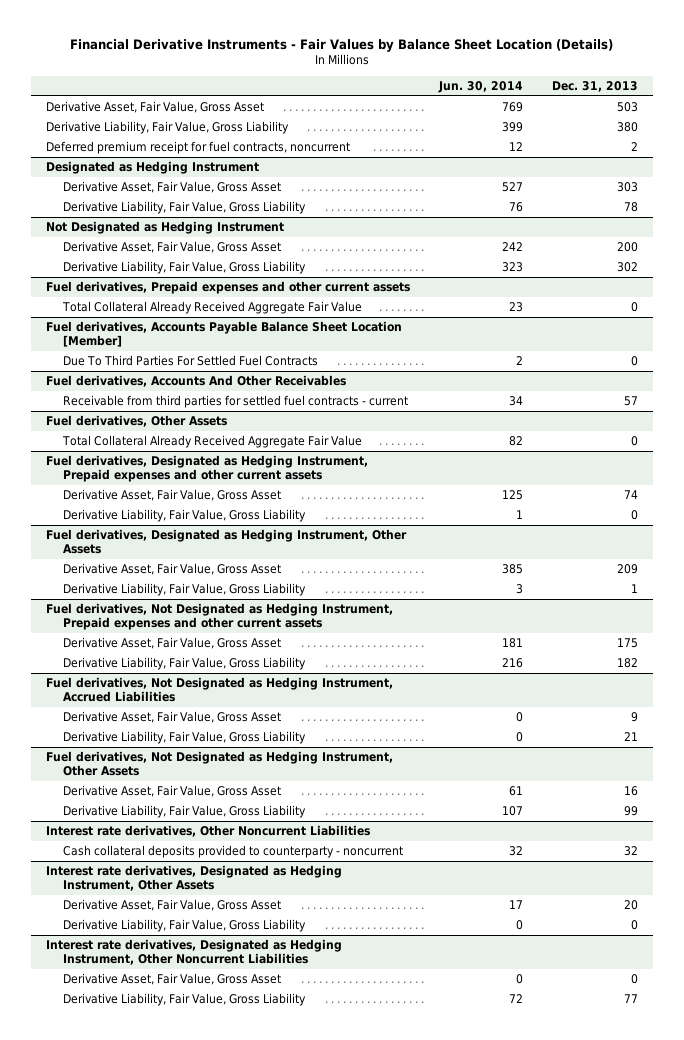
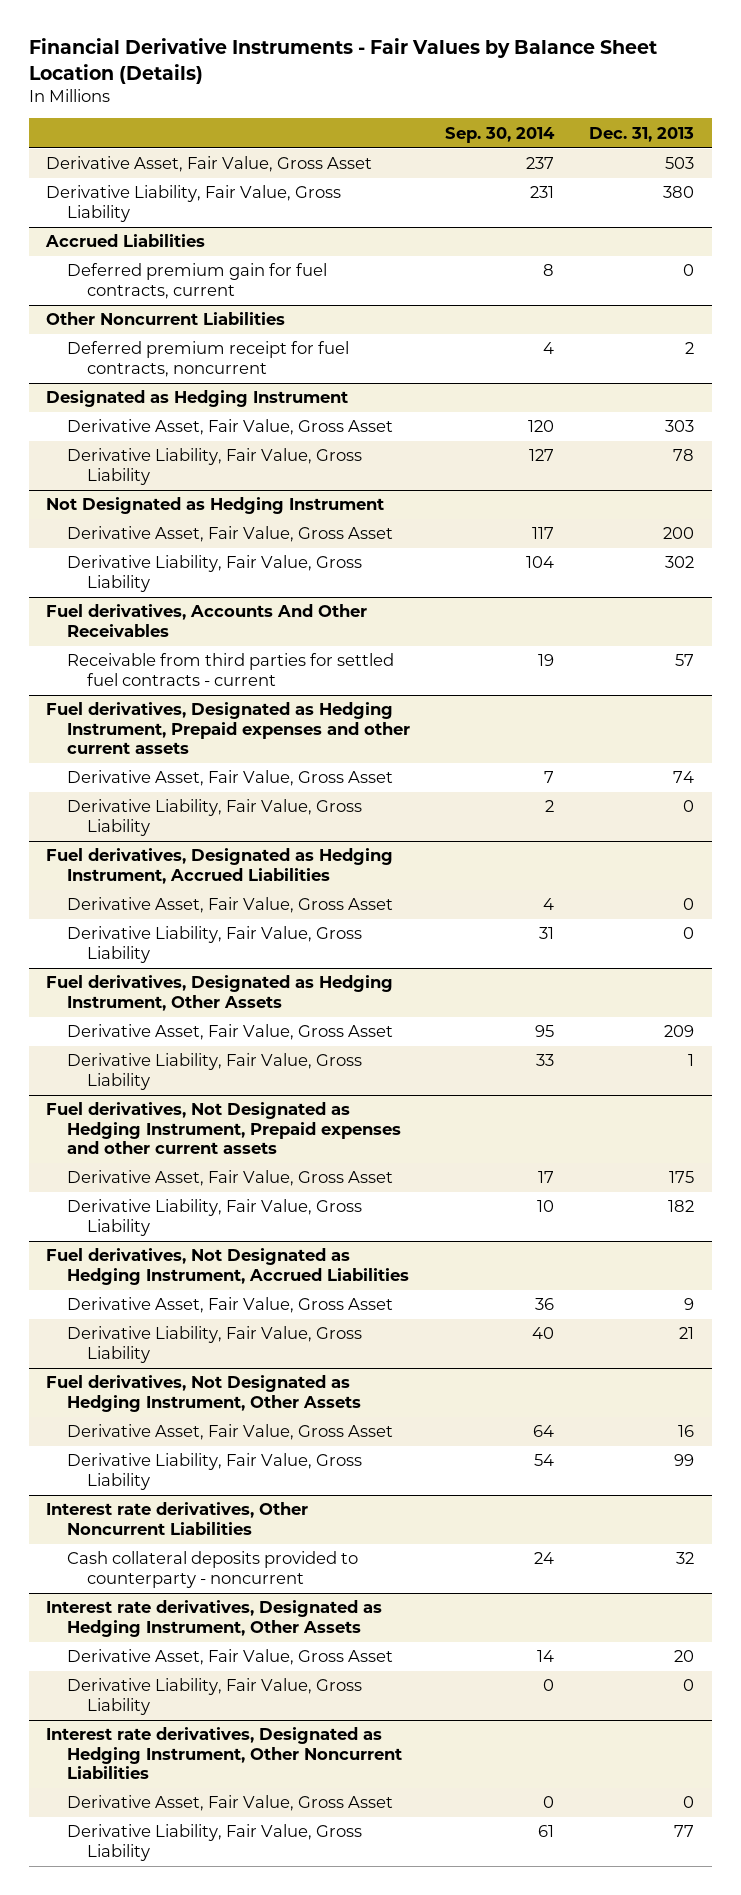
- | Jun. 30, 2014 | Dec. 31, 2013
+ | Sep. 30, 2014 | Dec. 31, 2013
+ Accrued Liabilities
+ Deferred premium gain for fuel contracts, current | 8 | 0
+ Other Noncurrent Liabilities
- Fuel derivatives, Prepaid expenses and other current assets
- Total Collateral Already Received Aggregate Fair Value | 23 | 0
- Fuel derivatives, Accounts Payable Balance Sheet Location [Member]
- Due To Third Parties For Settled Fuel Contracts | 2 | 0
- Fuel derivatives, Other Assets
- Total Collateral Already Received Aggregate Fair Value | 82 | 0
+ Fuel derivatives, Designated as Hedging Instrument, Accrued Liabilities
+ Derivative Asset, Fair Value, Gross Asset | 4 | 0
+ Derivative Liability, Fair Value, Gross Liability | 31 | 0

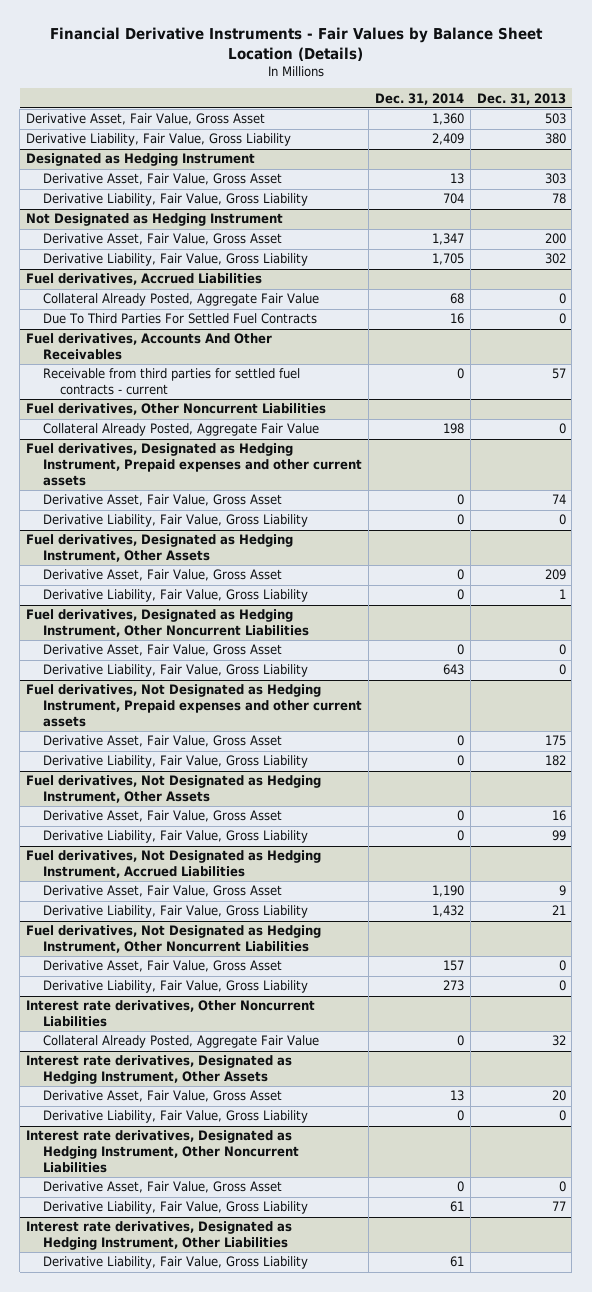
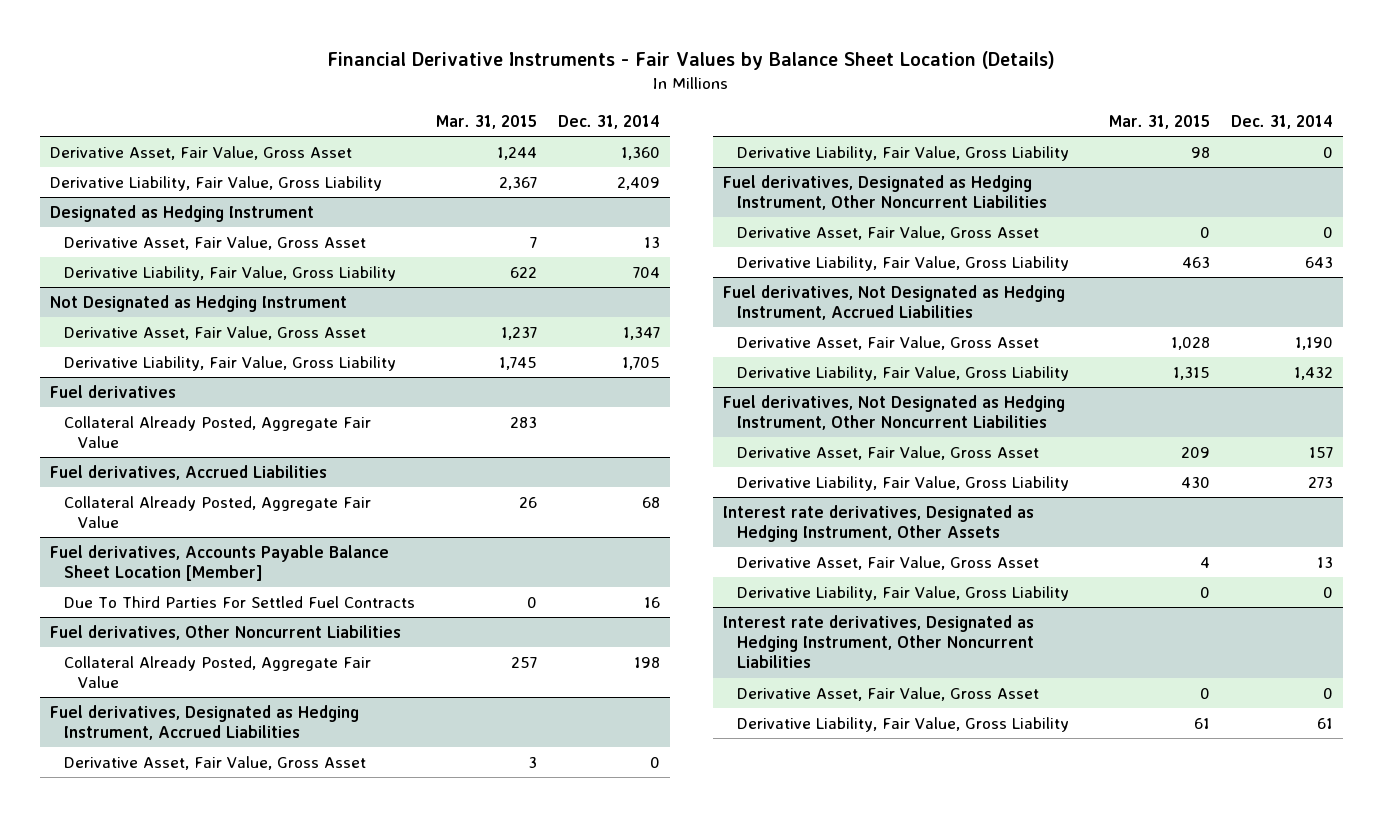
- | Dec. 31, 2014 | Dec. 31, 2013
+ | Mar. 31, 2015 | Dec. 31, 2014
+ Fuel derivatives
+ Collateral Already Posted, Aggregate Fair Value | 283 |
+ Fuel derivatives, Accounts Payable Balance Sheet Location [Member]
- Fuel derivatives, Accounts And Other Receivables
- Receivable from third parties for settled fuel contracts - current | 0 | 57
- Fuel derivatives, Designated as Hedging Instrument, Prepaid expenses and other current assets
- Derivative Asset, Fair Value, Gross Asset | 0 | 74
- Derivative Liability, Fair Value, Gross Liability | 0 | 0
- Fuel derivatives, Designated as Hedging Instrument, Other Assets
+ Fuel derivatives, Designated as Hedging Instrument, Accrued Liabilities
- Fuel derivatives, Not Designated as Hedging Instrument, Prepaid expenses and other current assets
- Derivative Asset, Fair Value, Gross Asset | 0 | 175
- Derivative Liability, Fair Value, Gross Liability | 0 | 182
- Fuel derivatives, Not Designated as Hedging Instrument, Other Assets
- Derivative Asset, Fair Value, Gross Asset | 0 | 16
- Derivative Liability, Fair Value, Gross Liability | 0 | 99
- Interest rate derivatives, Other Noncurrent Liabilities
- Collateral Already Posted, Aggregate Fair Value | 0 | 32
- Interest rate derivatives, Designated as Hedging Instrument, Other Liabilities
- Derivative Liability, Fair Value, Gross Liability | 61 |

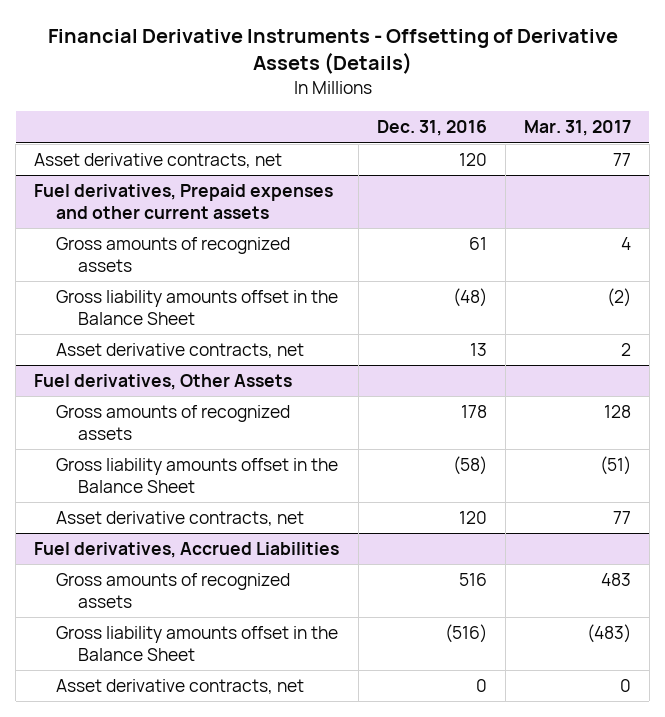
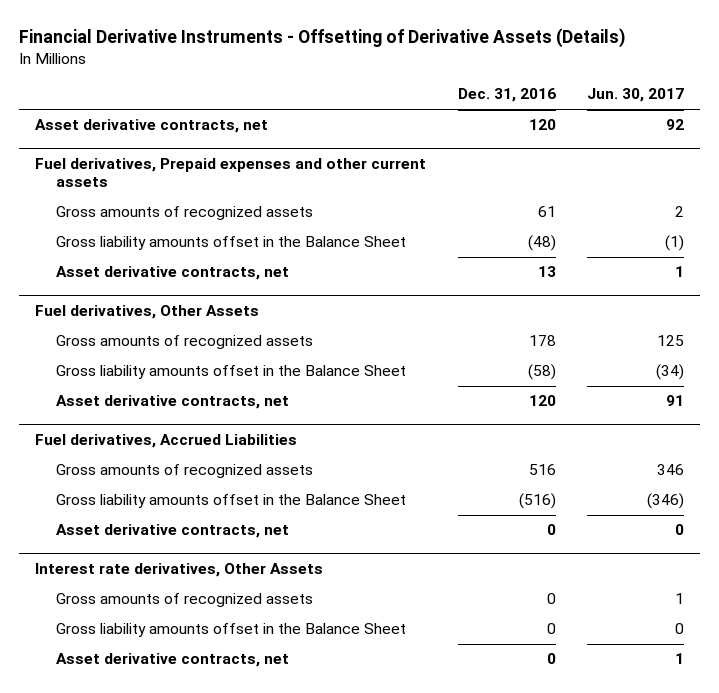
- | Dec. 31, 2016 | Mar. 31, 2017
+ | Dec. 31, 2016 | Jun. 30, 2017
+ Interest rate derivatives, Other Assets
+ Gross amounts of recognized assets | 0 | 1
+ Gross liability amounts offset in the Balance Sheet | 0 | 0
+ Asset derivative contracts, net | 0 | 1

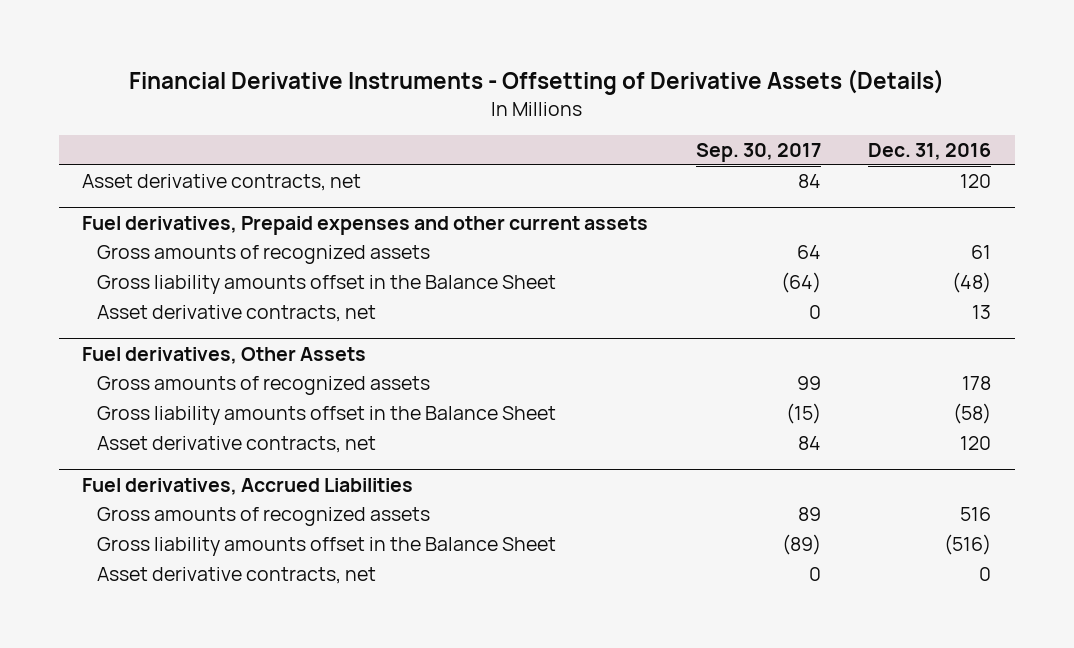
- | Dec. 31, 2016 | Jun. 30, 2017
+ | Sep. 30, 2017 | Dec. 31, 2016
- Interest rate derivatives, Other Assets
- Gross amounts of recognized assets | 0 | 1
- Gross liability amounts offset in the Balance Sheet | 0 | 0
- Asset derivative contracts, net | 0 | 1

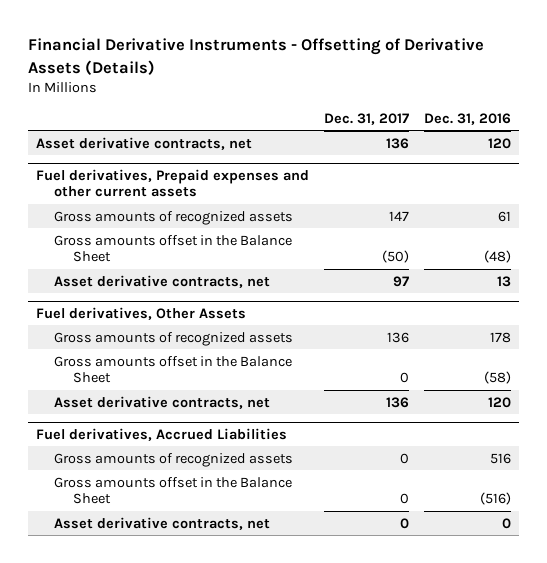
- | Sep. 30, 2017 | Dec. 31, 2016
+ | Dec. 31, 2017 | Dec. 31, 2016
@ Fuel derivatives, Prepaid expenses and other current assets
- Gross liability amounts offset in the Balance Sheet | (64) | (48)
+ Gross amounts offset in the Balance Sheet | (50) | (48)
@ Fuel derivatives, Other Assets
- Gross liability amounts offset in the Balance Sheet | (15) | (58)
+ Gross amounts offset in the Balance Sheet | 0 | (58)
@ Fuel derivatives, Accrued Liabilities
- Gross liability amounts offset in the Balance Sheet | (89) | (516)
+ Gross amounts offset in the Balance Sheet | 0 | (516)

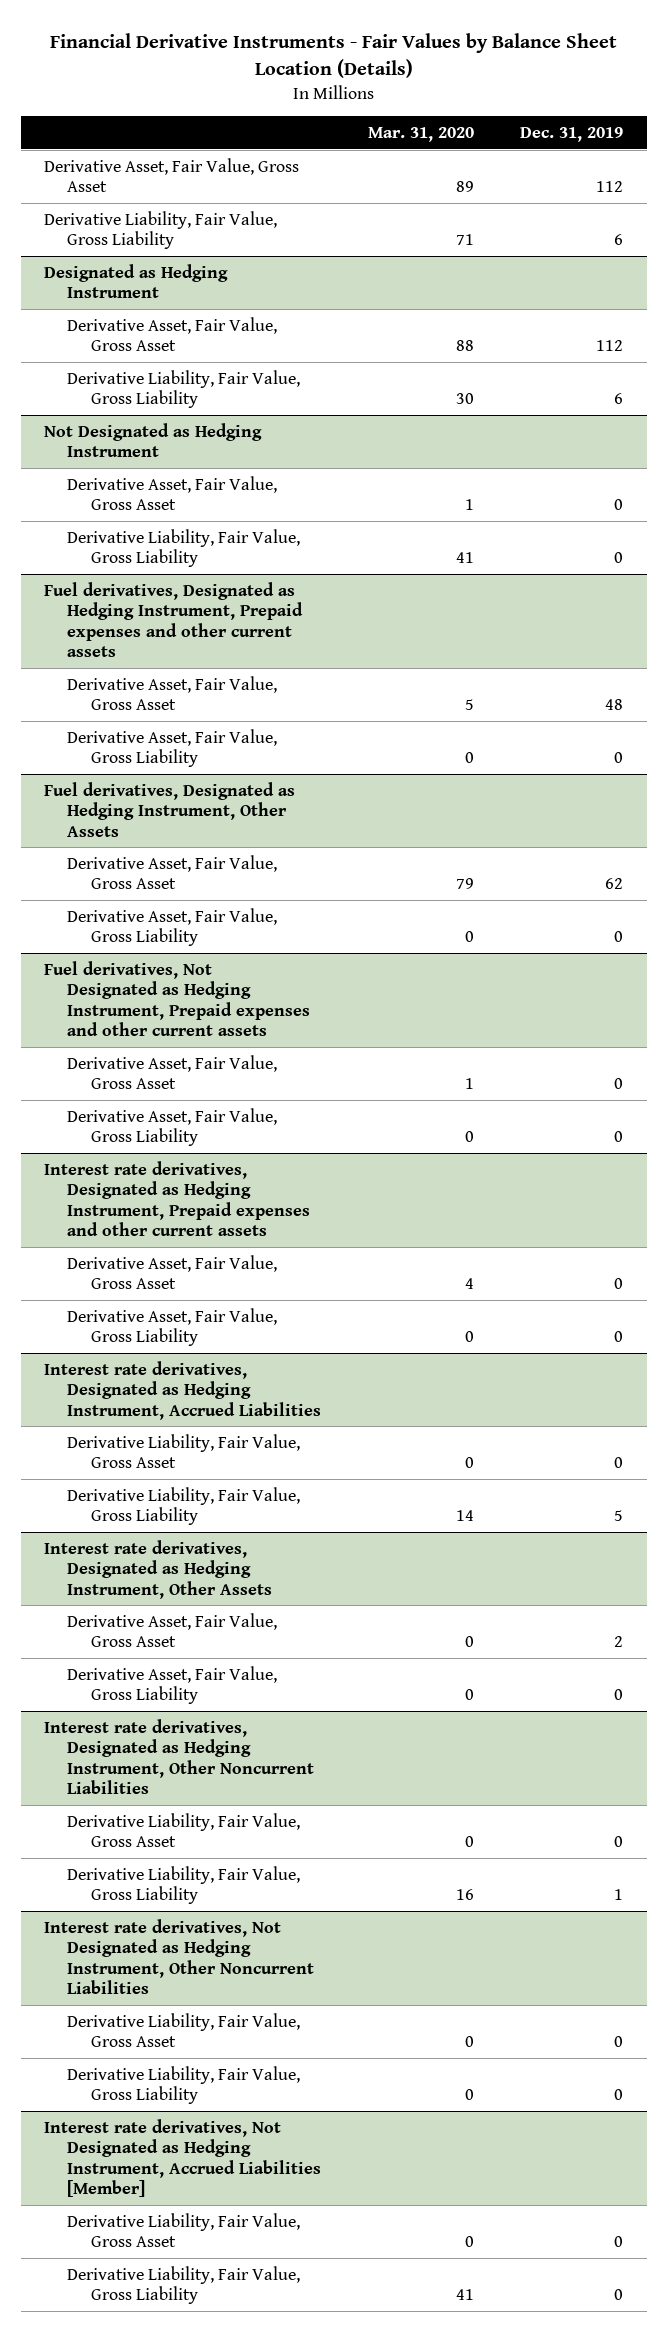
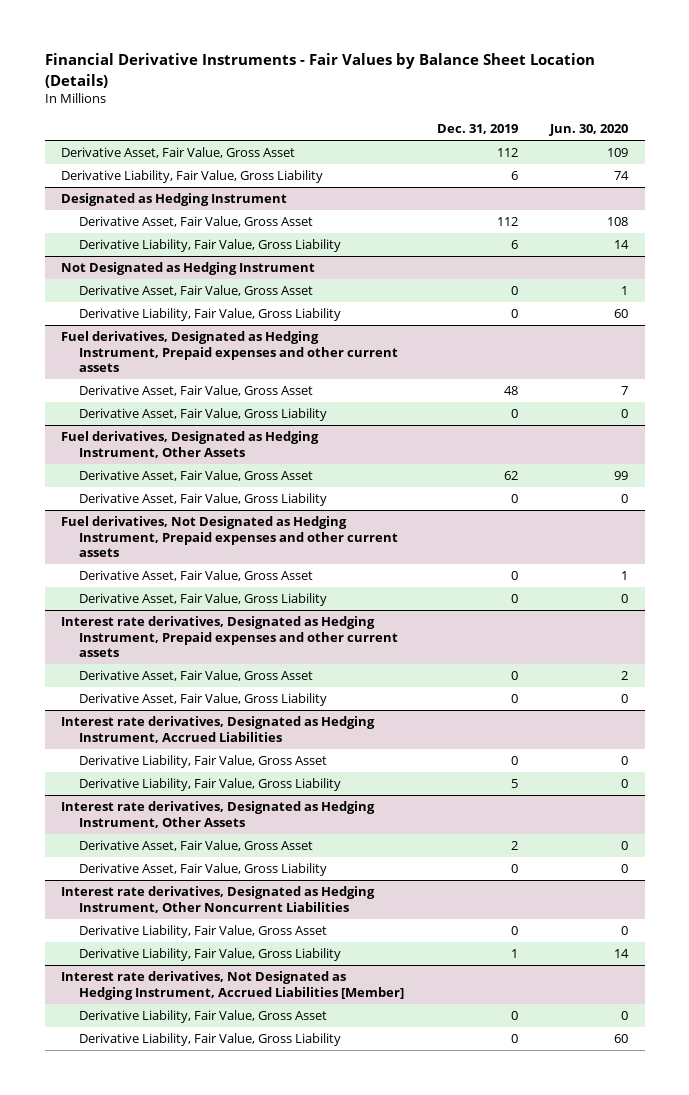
- | Mar. 31, 2020 | Dec. 31, 2019
+ | Dec. 31, 2019 | Jun. 30, 2020
- Interest rate derivatives, Not Designated as Hedging Instrument, Other Noncurrent Liabilities
- Derivative Liability, Fair Value, Gross Asset | 0 | 0
- Derivative Liability, Fair Value, Gross Liability | 0 | 0

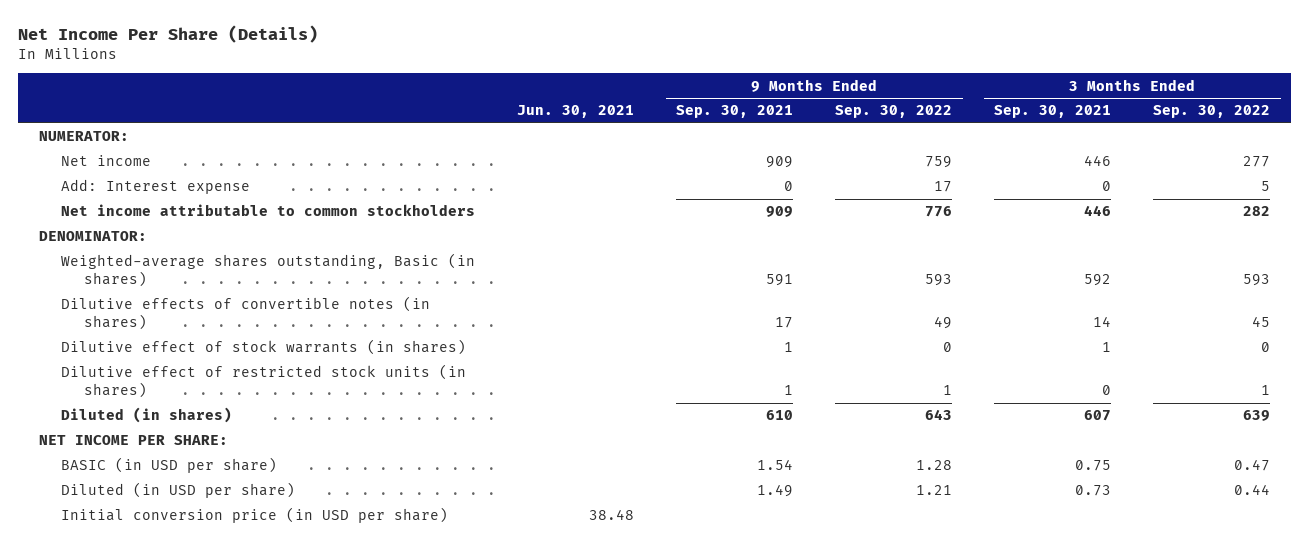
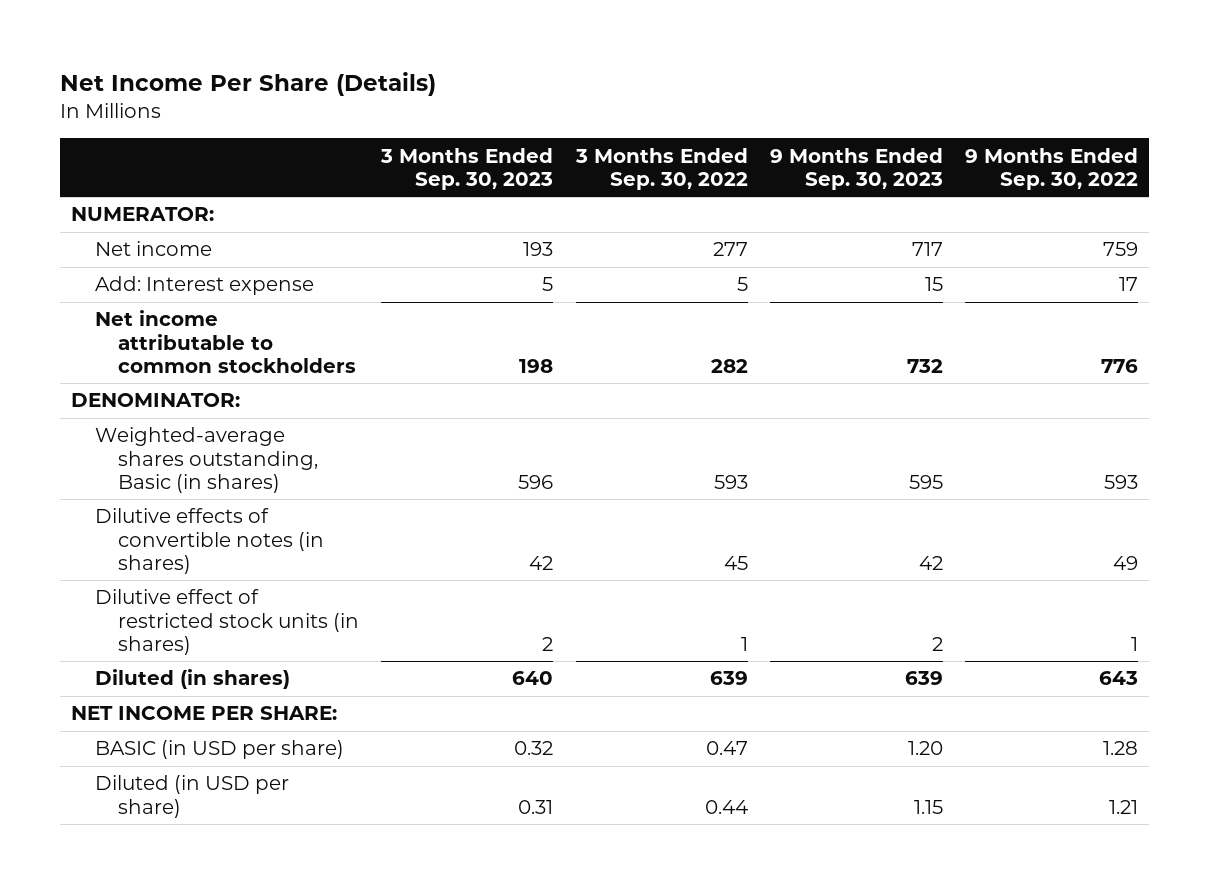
- | Jun. 30, 2021 | 9 Months Ended Sep. 30, 2021 | 9 Months Ended Sep. 30, 2022 | 3 Months Ended Sep. 30, 2021 | 3 Months Ended Sep. 30, 2022
+ | 3 Months Ended Sep. 30, 2023 | 3 Months Ended Sep. 30, 2022 | 9 Months Ended Sep. 30, 2023 | 9 Months Ended Sep. 30, 2022
- Dilutive effect of stock warrants (in shares) | | 1 | 0 | 1 | 0
- Initial conversion price (in USD per share) | 38.48 | | | |

